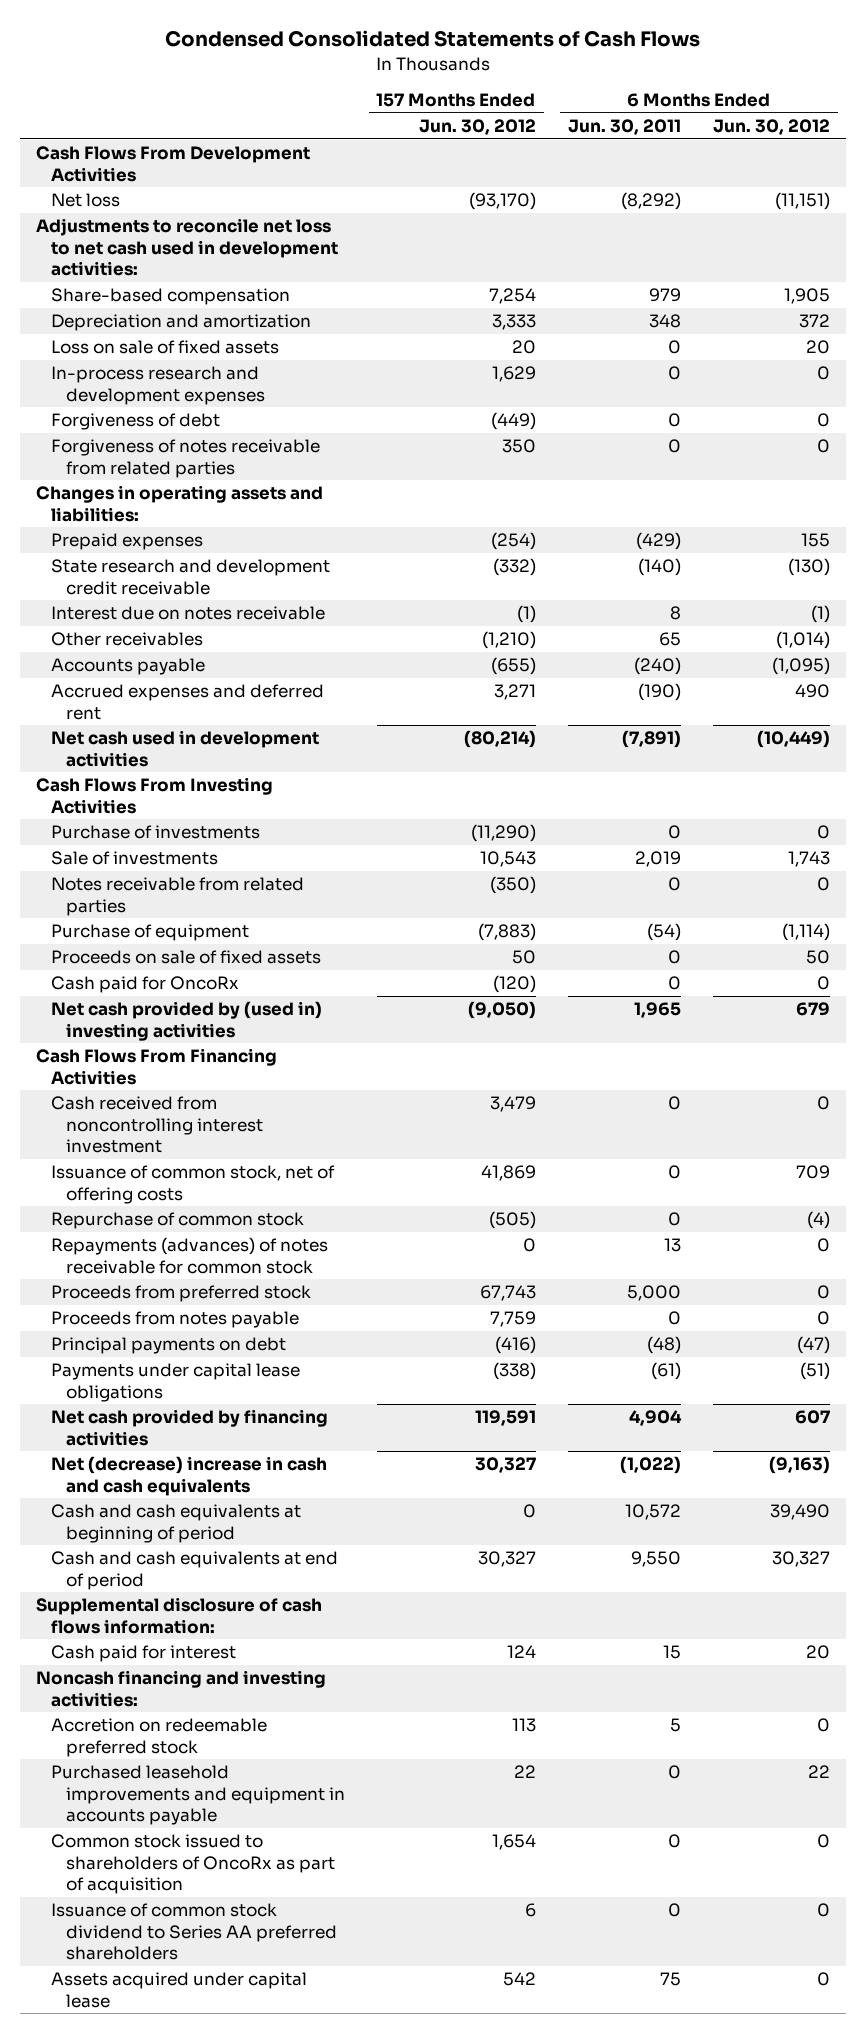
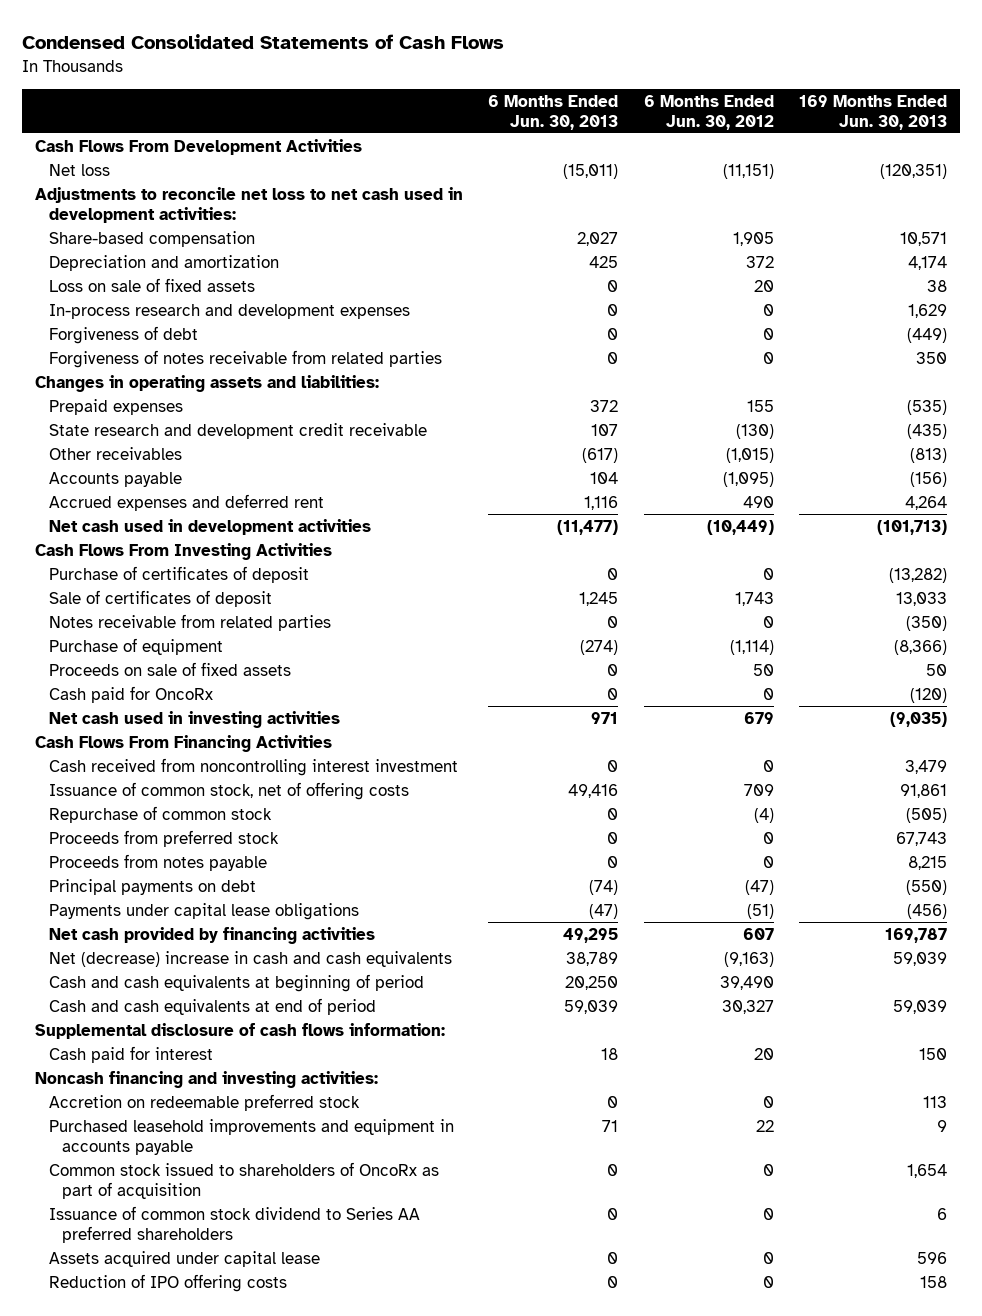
- | 157 Months Ended Jun. 30, 2012 | 6 Months Ended Jun. 30, 2011 | 6 Months Ended Jun. 30, 2012
+ | 6 Months Ended Jun. 30, 2013 | 6 Months Ended Jun. 30, 2012 | 169 Months Ended Jun. 30, 2013
- Interest due on notes receivable | (1) | 8 | (1)
- Other receivables | (1,210) | 65 | (1,014)
+ Other receivables | (617) | (1,015) | (813)
- Purchase of investments | (11,290) | 0 | 0
- Sale of investments | 10,543 | 2,019 | 1,743
+ Purchase of certificates of deposit | 0 | 0 | (13,282)
+ Sale of certificates of deposit | 1,245 | 1,743 | 13,033
- Net cash provided by (used in) investing activities | (9,050) | 1,965 | 679
+ Net cash used in investing activities | 971 | 679 | (9,035)
- Repayments (advances) of notes receivable for common stock | 0 | 13 | 0
+ Reduction of IPO offering costs | 0 | 0 | 158

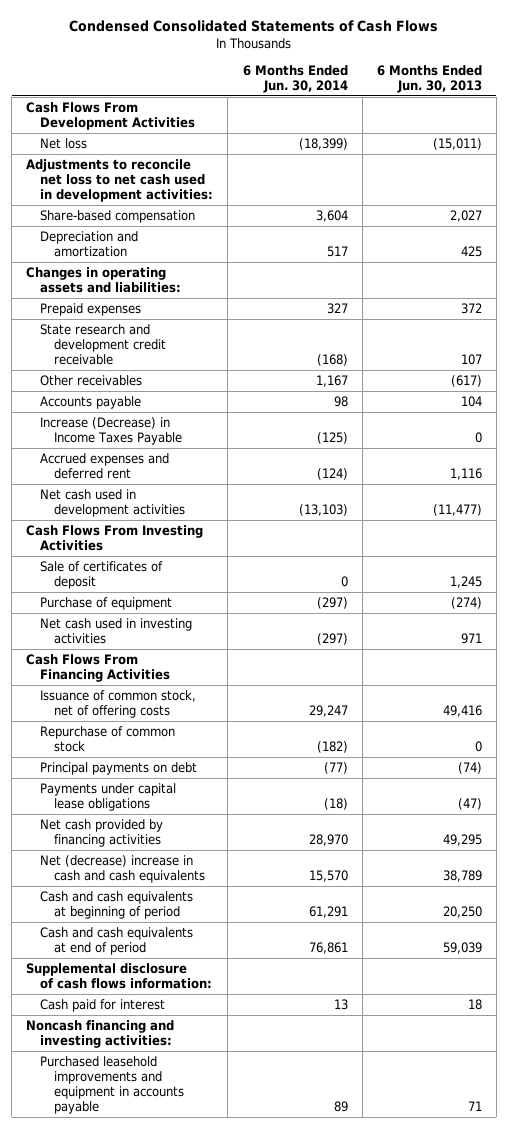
- | 6 Months Ended Jun. 30, 2013 | 6 Months Ended Jun. 30, 2012 | 169 Months Ended Jun. 30, 2013
+ | 6 Months Ended Jun. 30, 2014 | 6 Months Ended Jun. 30, 2013
- Loss on sale of fixed assets | 0 | 20 | 38
- In-process research and development expenses | 0 | 0 | 1,629
- Forgiveness of debt | 0 | 0 | (449)
- Forgiveness of notes receivable from related parties | 0 | 0 | 350
+ Increase (Decrease) in Income Taxes Payable | (125) | 0
- Purchase of certificates of deposit | 0 | 0 | (13,282)
- Notes receivable from related parties | 0 | 0 | (350)
- Proceeds on sale of fixed assets | 0 | 50 | 50
- Cash paid for OncoRx | 0 | 0 | (120)
- Cash received from noncontrolling interest investment | 0 | 0 | 3,479
- Proceeds from preferred stock | 0 | 0 | 67,743
- Proceeds from notes payable | 0 | 0 | 8,215
- Accretion on redeemable preferred stock | 0 | 0 | 113
- Common stock issued to shareholders of OncoRx as part of acquisition | 0 | 0 | 1,654
- Issuance of common stock dividend to Series AA preferred shareholders | 0 | 0 | 6
- Assets acquired under capital lease | 0 | 0 | 596
- Reduction of IPO offering costs | 0 | 0 | 158

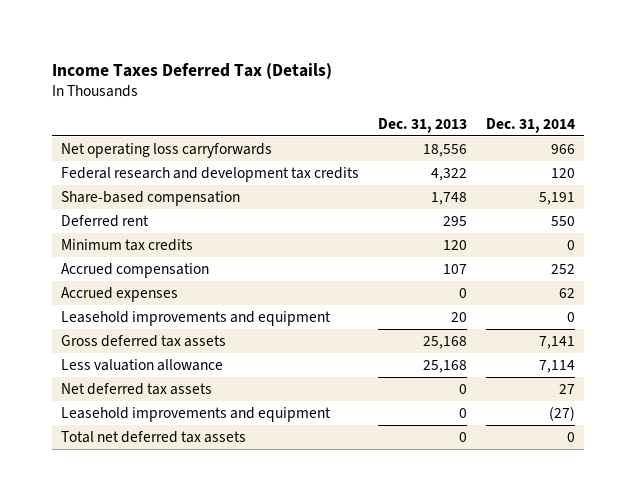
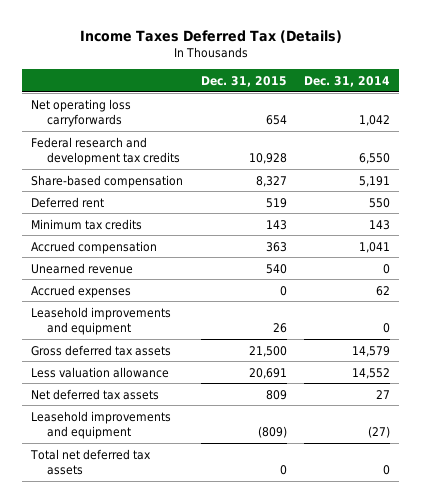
- | Dec. 31, 2013 | Dec. 31, 2014
+ | Dec. 31, 2015 | Dec. 31, 2014
- Net operating loss carryforwards | 18,556 | 966
- Federal research and development tax credits | 4,322 | 120
+ Net operating loss carryforwards | 654 | 1,042
+ Federal research and development tax credits | 10,928 | 6,550
- Minimum tax credits | 120 | 0
- Accrued compensation | 107 | 252
+ Minimum tax credits | 143 | 143
+ Accrued compensation | 363 | 1,041
+ Unearned revenue | 540 | 0
- Gross deferred tax assets | 25,168 | 7,141
- Less valuation allowance | 25,168 | 7,114
+ Gross deferred tax assets | 21,500 | 14,579
+ Less valuation allowance | 20,691 | 14,552

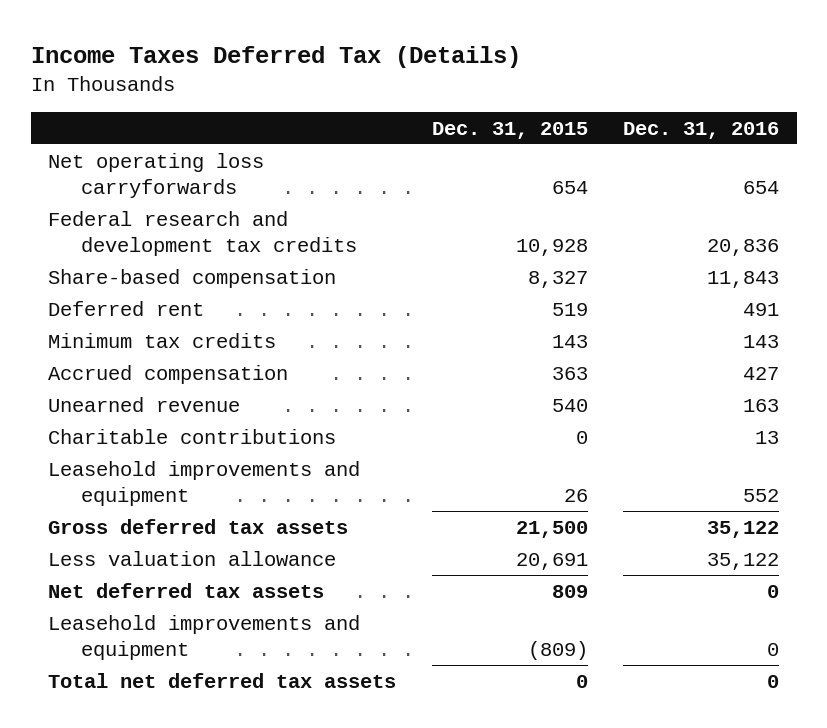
- | Dec. 31, 2015 | Dec. 31, 2014
+ | Dec. 31, 2015 | Dec. 31, 2016
- Accrued expenses | 0 | 62
+ Charitable contributions | 0 | 13

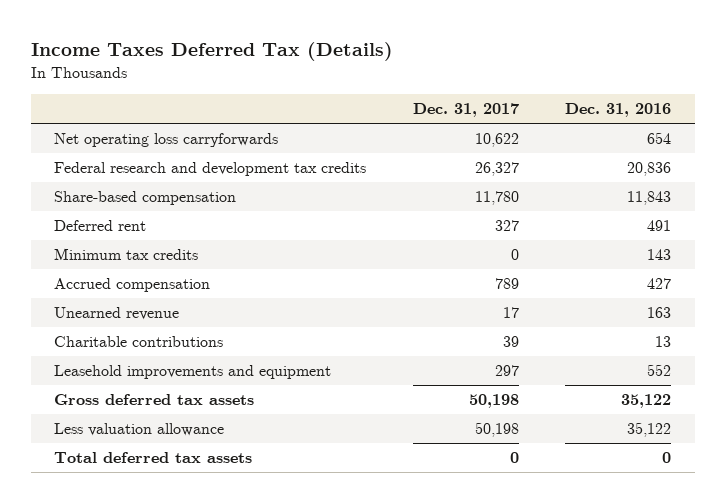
- | Dec. 31, 2015 | Dec. 31, 2016
+ | Dec. 31, 2017 | Dec. 31, 2016
- Net deferred tax assets | 809 | 0
- Leasehold improvements and equipment | (809) | 0
- Total net deferred tax assets | 0 | 0
+ Total deferred tax assets | 0 | 0

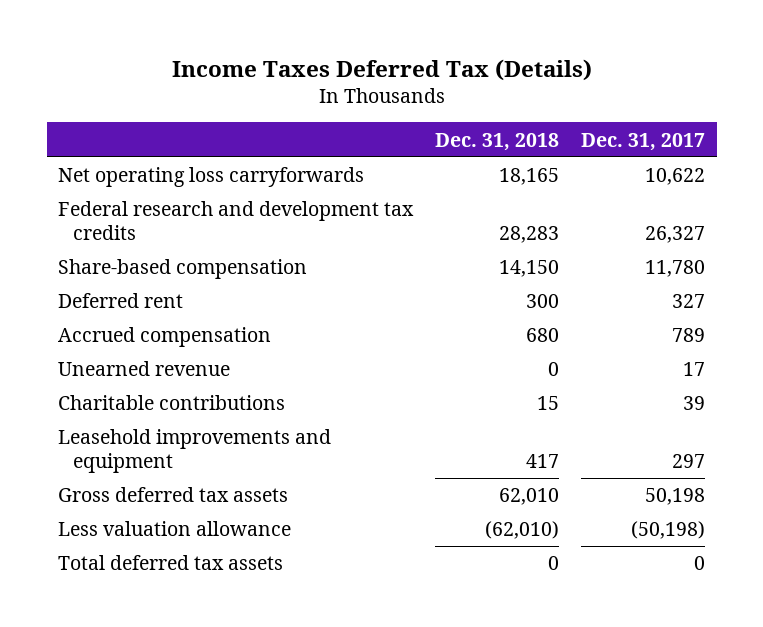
- | Dec. 31, 2017 | Dec. 31, 2016
+ | Dec. 31, 2018 | Dec. 31, 2017
- Minimum tax credits | 0 | 143
- Less valuation allowance | 50,198 | 35,122
+ Less valuation allowance | (62,010) | (50,198)

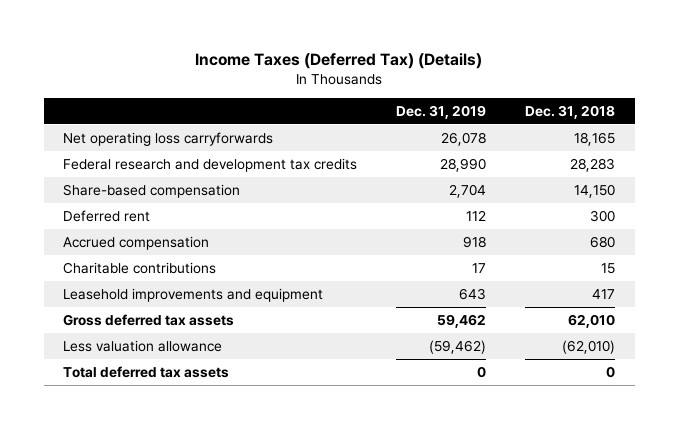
- Income Taxes Deferred Tax (Details)
+ Income Taxes (Deferred Tax) (Details)
- | Dec. 31, 2018 | Dec. 31, 2017
+ | Dec. 31, 2019 | Dec. 31, 2018
- Unearned revenue | 0 | 17

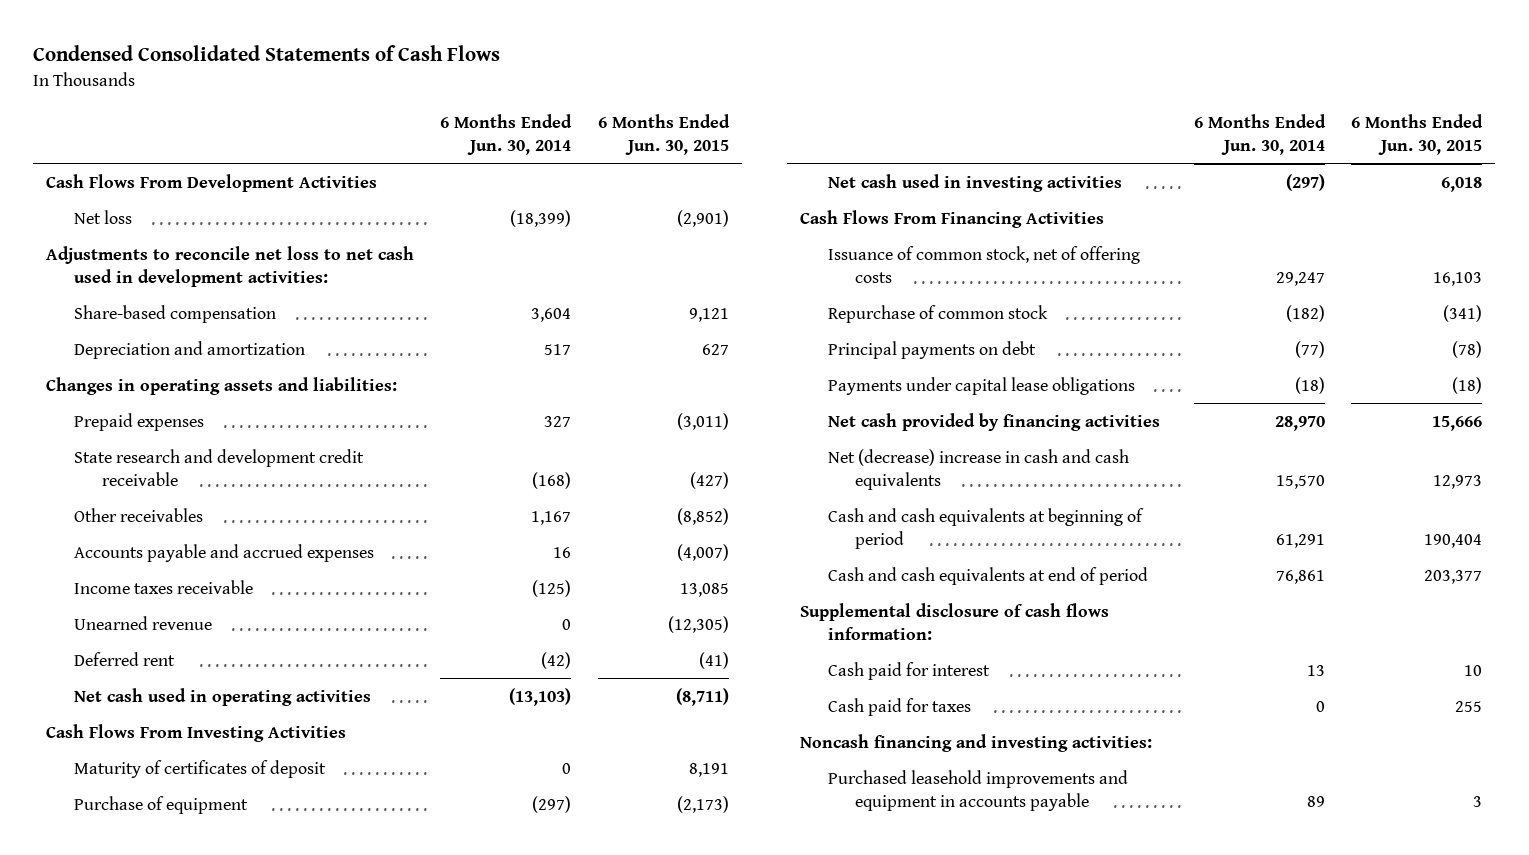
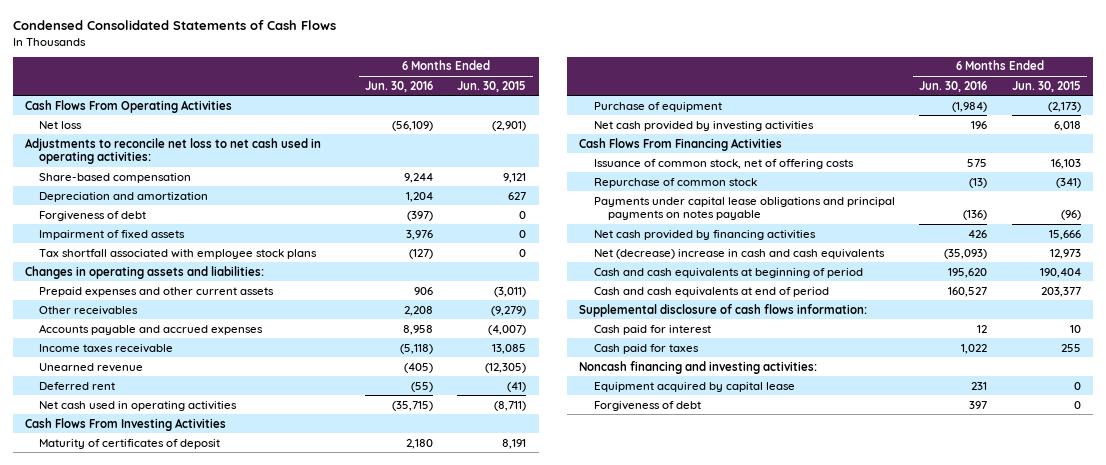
- | 6 Months Ended Jun. 30, 2014 | 6 Months Ended Jun. 30, 2015
+ | 6 Months Ended Jun. 30, 2016 | 6 Months Ended Jun. 30, 2015
- Cash Flows From Development Activities
+ Cash Flows From Operating Activities
- Adjustments to reconcile net loss to net cash used in development activities:
+ Adjustments to reconcile net loss to net cash used in operating activities:
+ Forgiveness of debt | (397) | 0
+ Impairment of fixed assets | 3,976 | 0
+ Tax shortfall associated with employee stock plans | (127) | 0
- Prepaid expenses | 327 | (3,011)
- State research and development credit receivable | (168) | (427)
- Other receivables | 1,167 | (8,852)
+ Prepaid expenses and other current assets | 906 | (3,011)
+ Other receivables | 2,208 | (9,279)
- Net cash used in investing activities | (297) | 6,018
+ Net cash provided by investing activities | 196 | 6,018
- Principal payments on debt | (77) | (78)
- Payments under capital lease obligations | (18) | (18)
+ Payments under capital lease obligations and principal payments on notes payable | (136) | (96)
- Purchased leasehold improvements and equipment in accounts payable | 89 | 3
+ Equipment acquired by capital lease | 231 | 0
+ Forgiveness of debt | 397 | 0

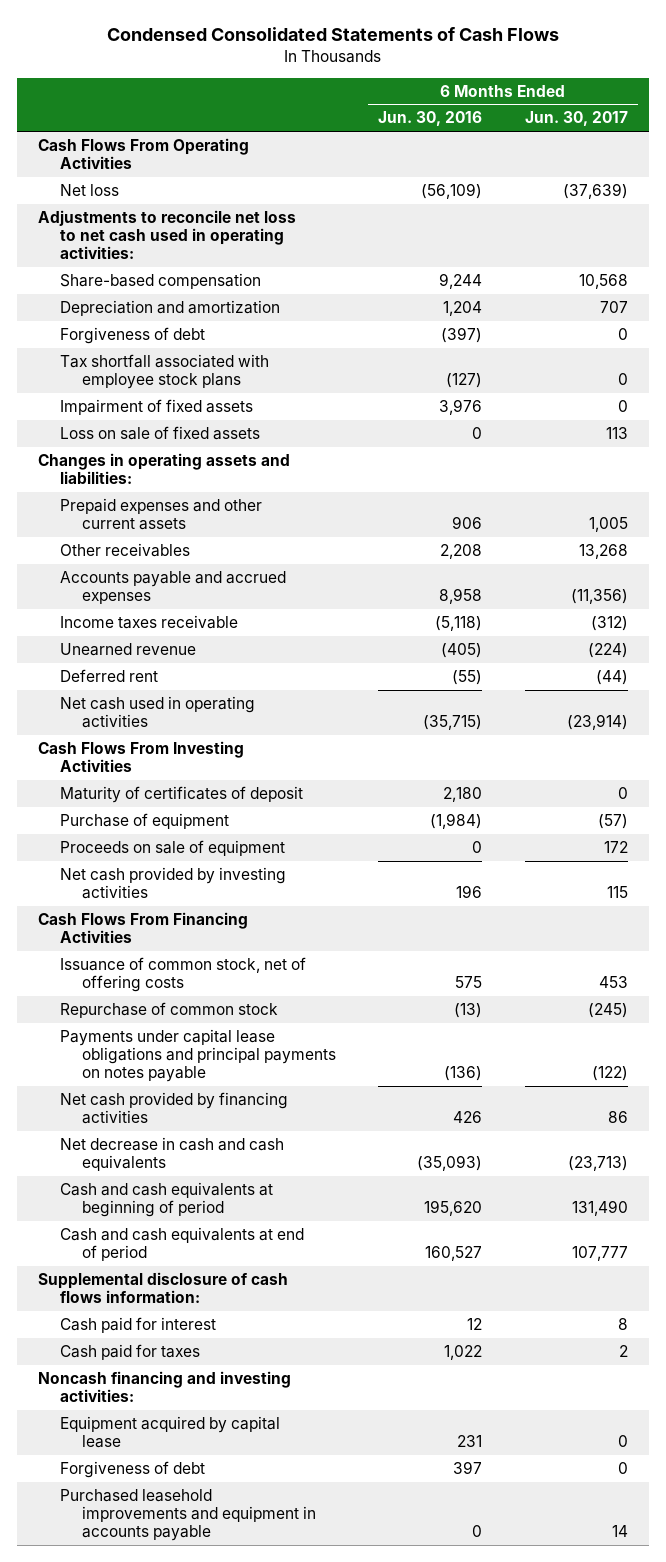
- | 6 Months Ended Jun. 30, 2016 | 6 Months Ended Jun. 30, 2015
+ | 6 Months Ended Jun. 30, 2016 | 6 Months Ended Jun. 30, 2017
moved down: Impairment of fixed assets | 3,976 | 0
+ Loss on sale of fixed assets | 0 | 113
+ Proceeds on sale of equipment | 0 | 172
- Net (decrease) increase in cash and cash equivalents | (35,093) | 12,973
+ Net decrease in cash and cash equivalents | (35,093) | (23,713)
+ Purchased leasehold improvements and equipment in accounts payable | 0 | 14

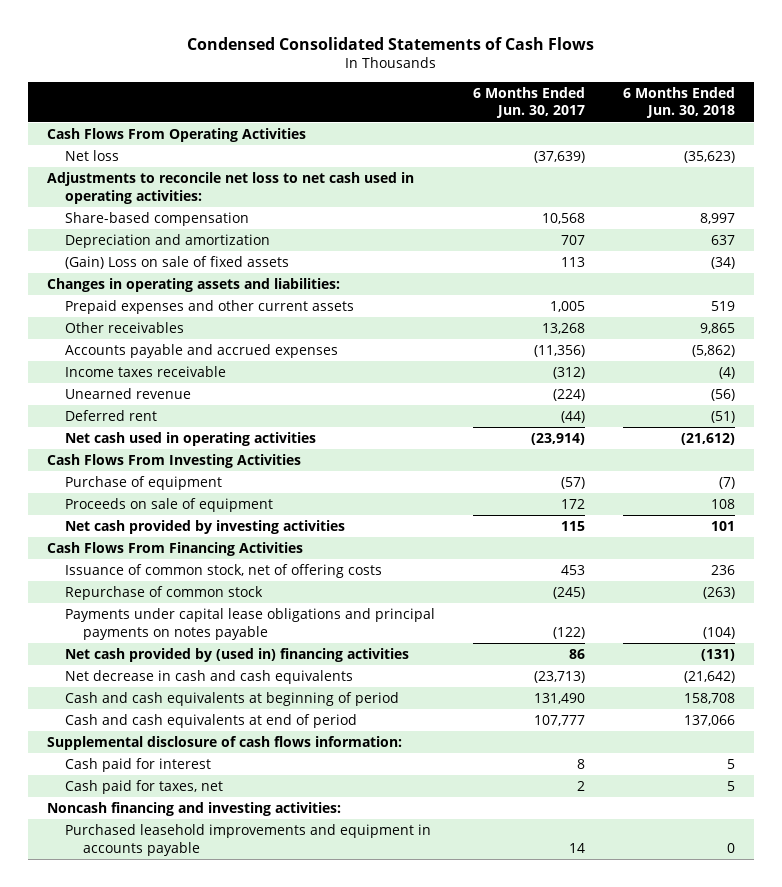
- | 6 Months Ended Jun. 30, 2016 | 6 Months Ended Jun. 30, 2017
+ | 6 Months Ended Jun. 30, 2017 | 6 Months Ended Jun. 30, 2018
- Forgiveness of debt | (397) | 0
- Tax shortfall associated with employee stock plans | (127) | 0
- Impairment of fixed assets | 3,976 | 0
- Loss on sale of fixed assets | 0 | 113
+ (Gain) Loss on sale of fixed assets | 113 | (34)
- Maturity of certificates of deposit | 2,180 | 0
- Net cash provided by financing activities | 426 | 86
+ Net cash provided by (used in) financing activities | 86 | (131)
- Cash paid for taxes | 1,022 | 2
+ Cash paid for taxes, net | 2 | 5
- Equipment acquired by capital lease | 231 | 0
- Forgiveness of debt | 397 | 0

